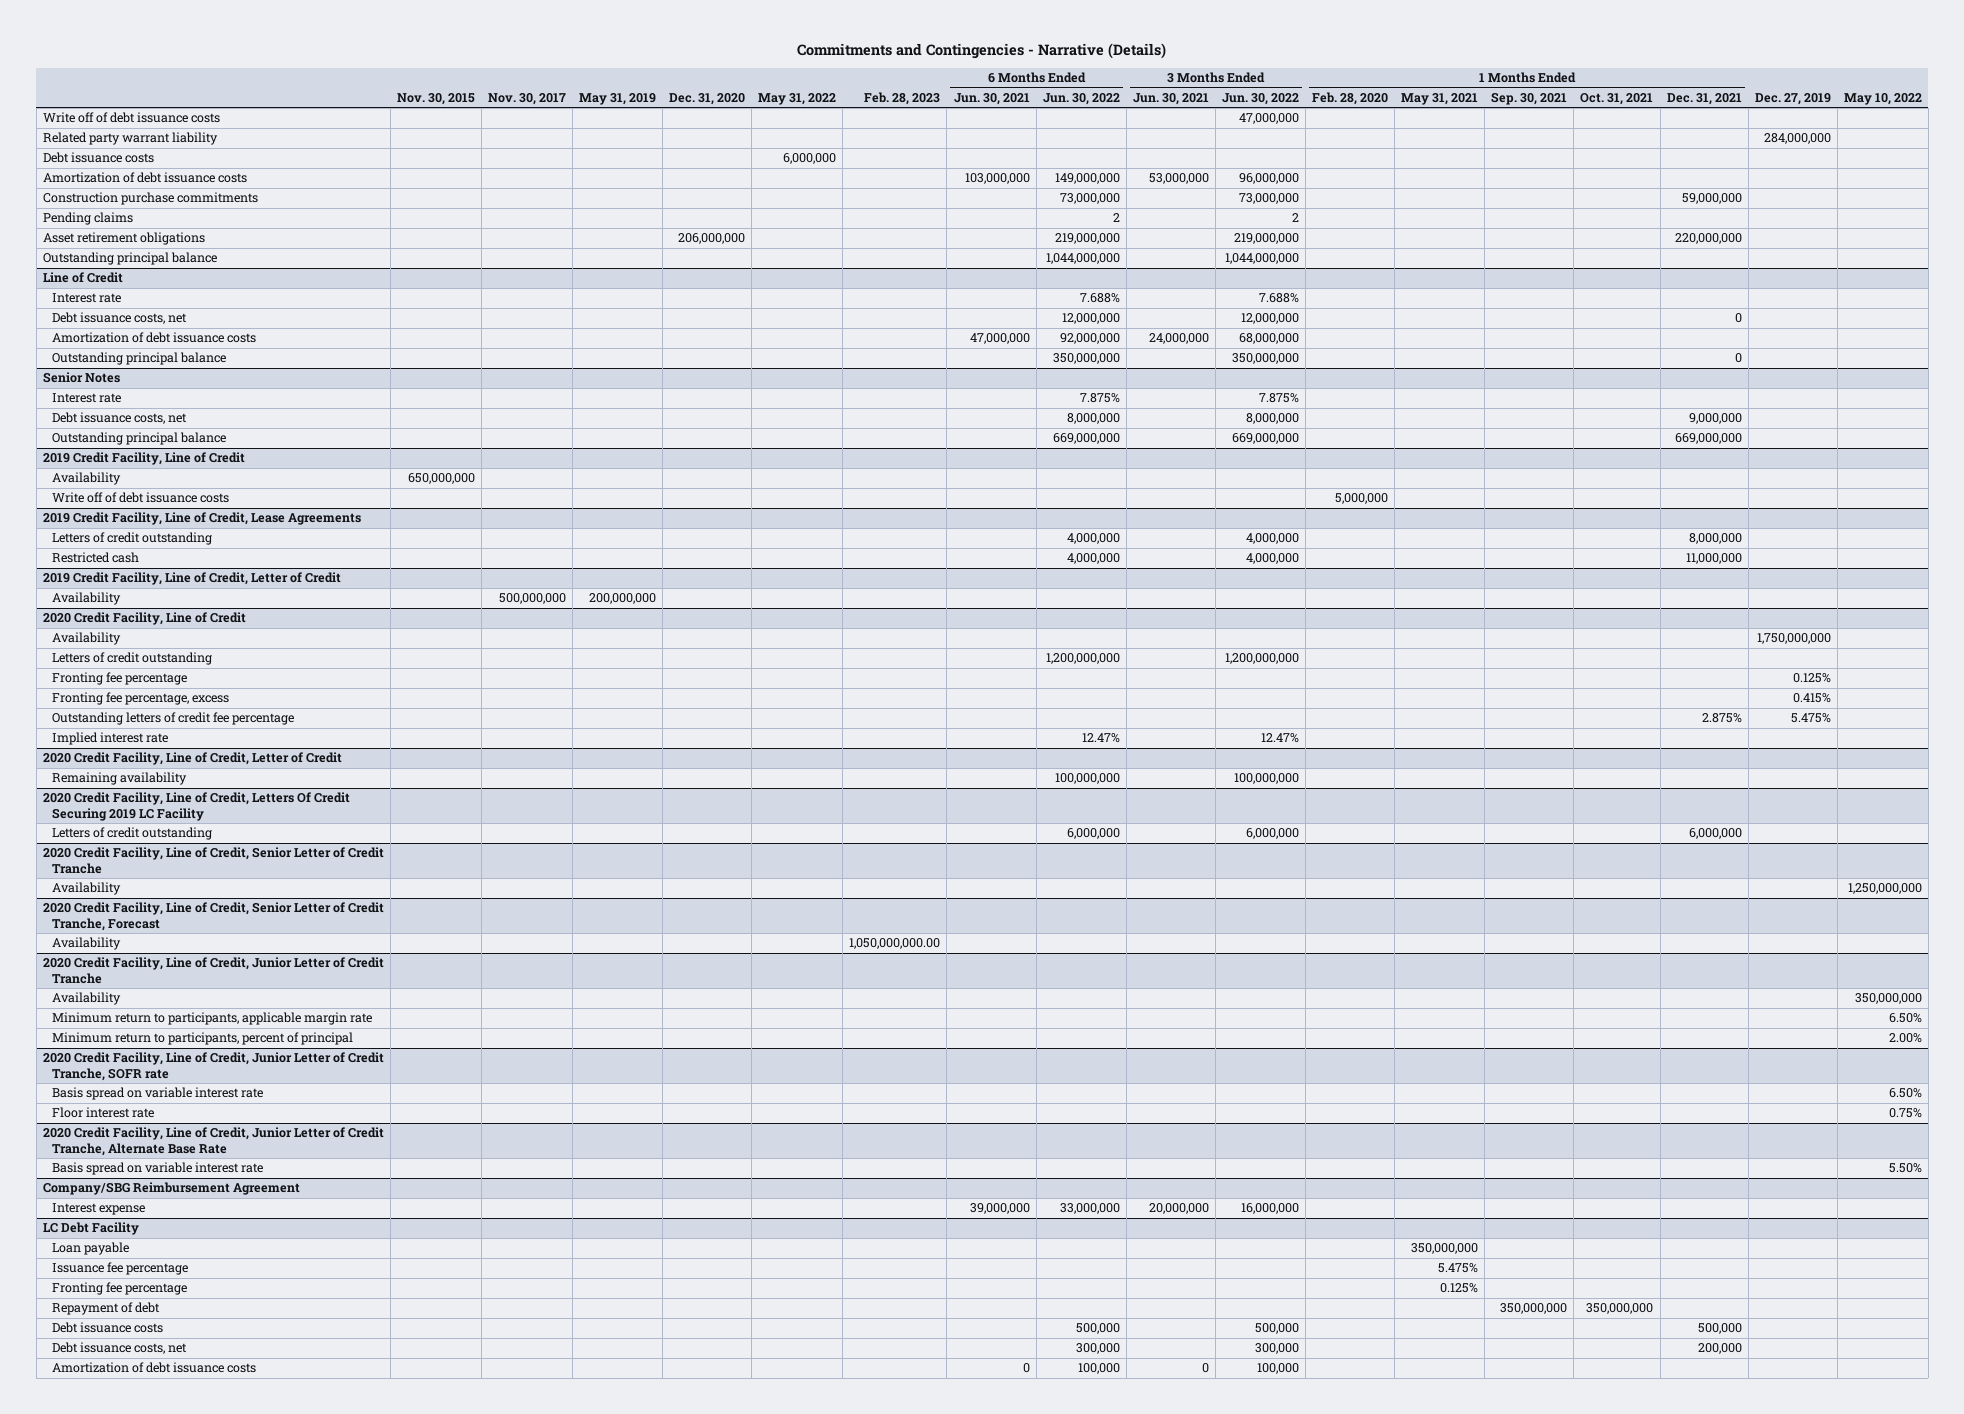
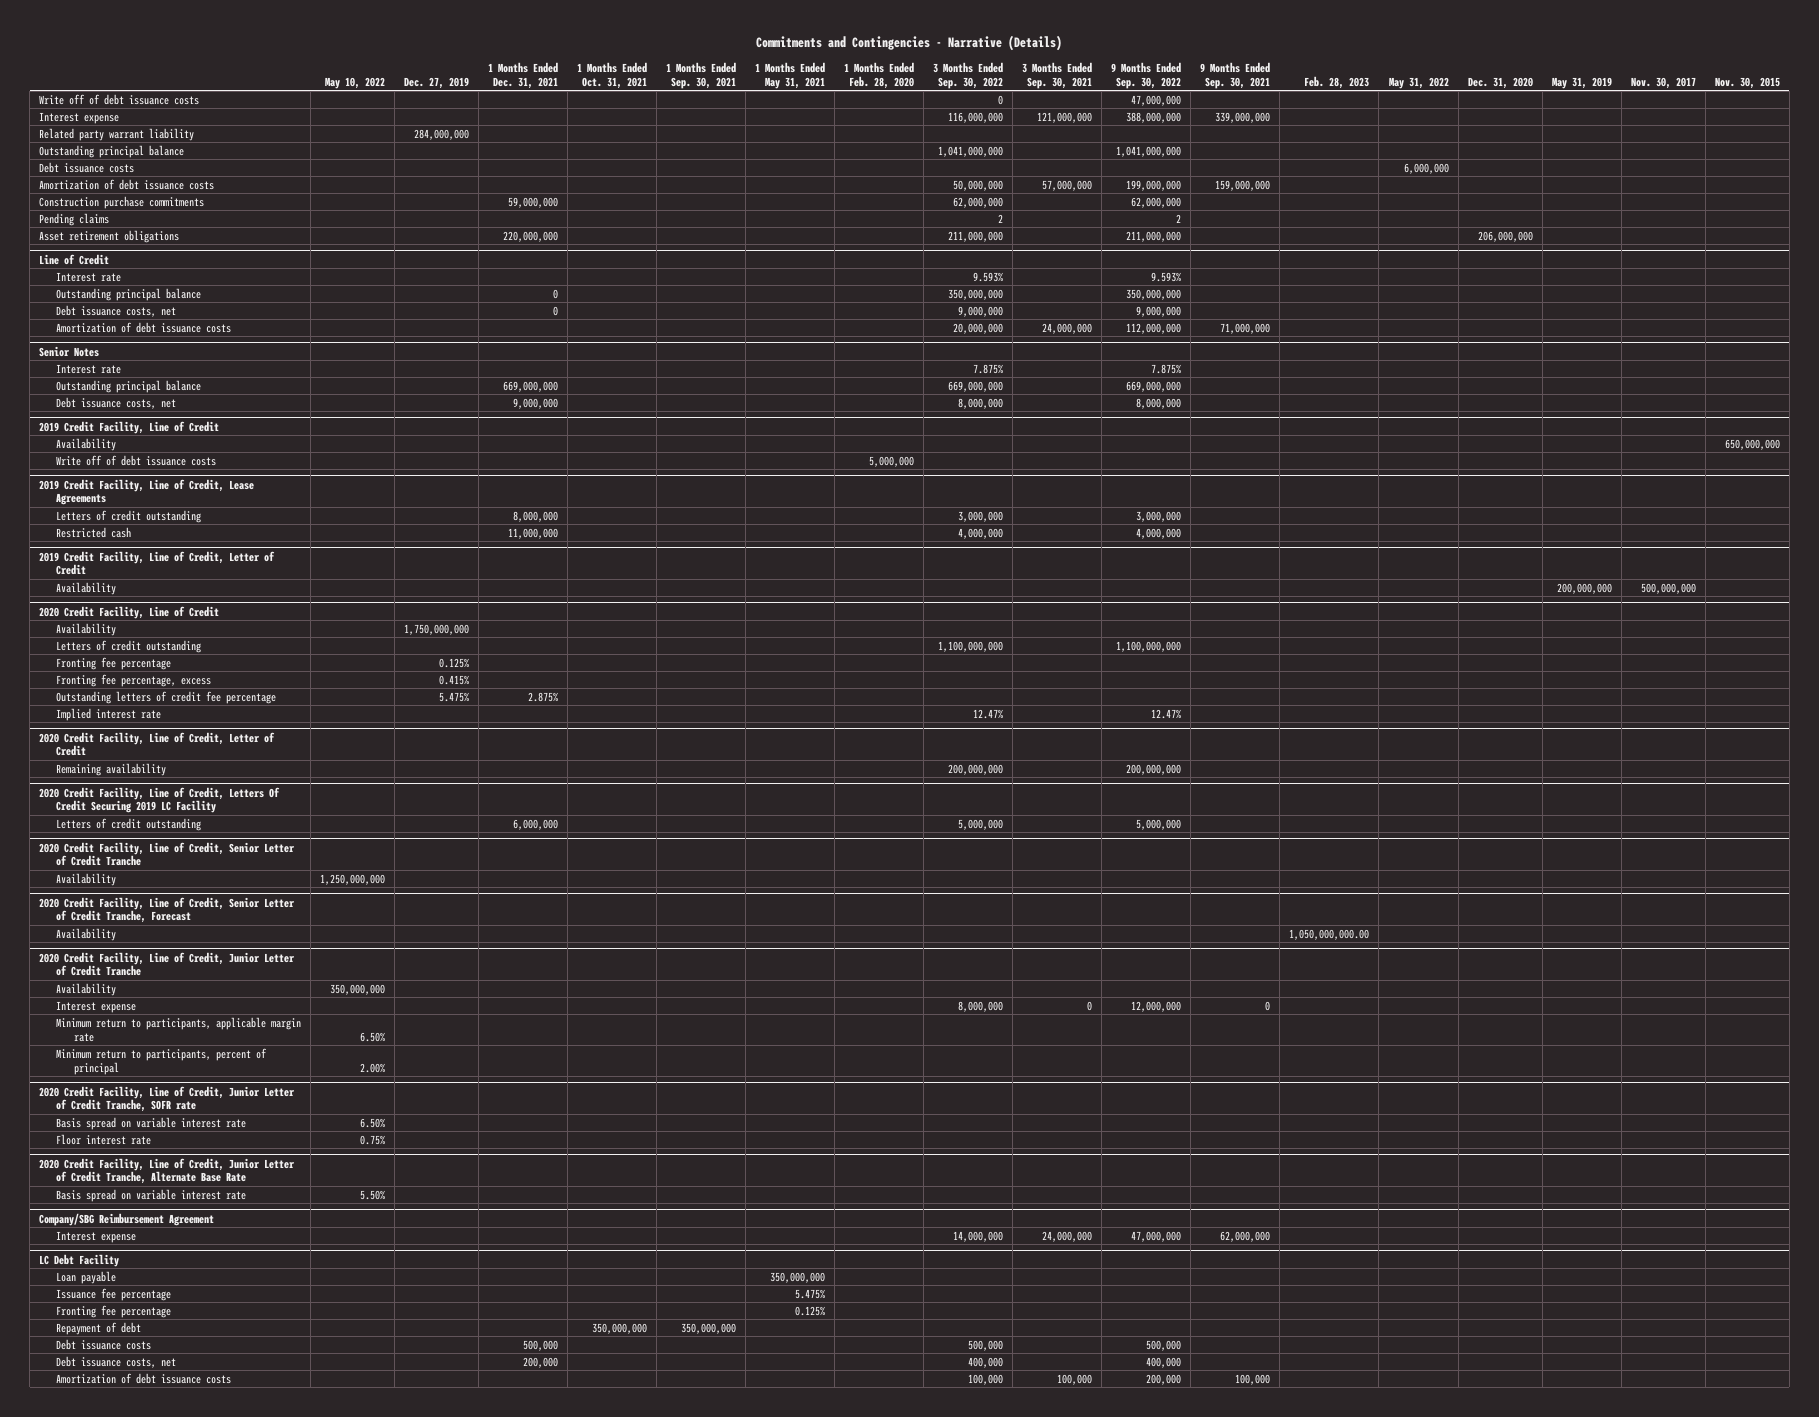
- | Nov. 30, 2015 | Nov. 30, 2017 | May 31, 2019 | Dec. 31, 2020 | May 31, 2022 | Feb. 28, 2023 | 6 Months Ended Jun. 30, 2021 | 6 Months Ended Jun. 30, 2022 | 3 Months Ended Jun. 30, 2021 | 3 Months Ended Jun. 30, 2022 | 1 Months Ended Feb. 28, 2020 | 1 Months Ended May 31, 2021 | 1 Months Ended Sep. 30, 2021 | 1 Months Ended Oct. 31, 2021 | 1 Months Ended Dec. 31, 2021 | Dec. 27, 2019 | May 10, 2022
+ | May 10, 2022 | Dec. 27, 2019 | 1 Months Ended Dec. 31, 2021 | 1 Months Ended Oct. 31, 2021 | 1 Months Ended Sep. 30, 2021 | 1 Months Ended May 31, 2021 | 1 Months Ended Feb. 28, 2020 | 3 Months Ended Sep. 30, 2022 | 3 Months Ended Sep. 30, 2021 | 9 Months Ended Sep. 30, 2022 | 9 Months Ended Sep. 30, 2021 | Feb. 28, 2023 | May 31, 2022 | Dec. 31, 2020 | May 31, 2019 | Nov. 30, 2017 | Nov. 30, 2015
+ Interest expense | | | | | | | | 116,000,000 | 121,000,000 | 388,000,000 | 339,000,000 | | | | | |
moved up: Outstanding principal balance | | | | | | | | 1,041,000,000 | | 1,041,000,000 | | | | | | |
@ Line of Credit
moved up: Outstanding principal balance | | | 0 | | | | | 350,000,000 | | 350,000,000 | | | | | | |
@ Senior Notes
moved down: Debt issuance costs, net | | | 9,000,000 | | | | | 8,000,000 | | 8,000,000 | | | | | | |
@ 2020 Credit Facility, Line of Credit, Junior Letter of Credit Tranche
+ Interest expense | | | | | | | | 8,000,000 | 0 | 12,000,000 | 0 | | | | | |

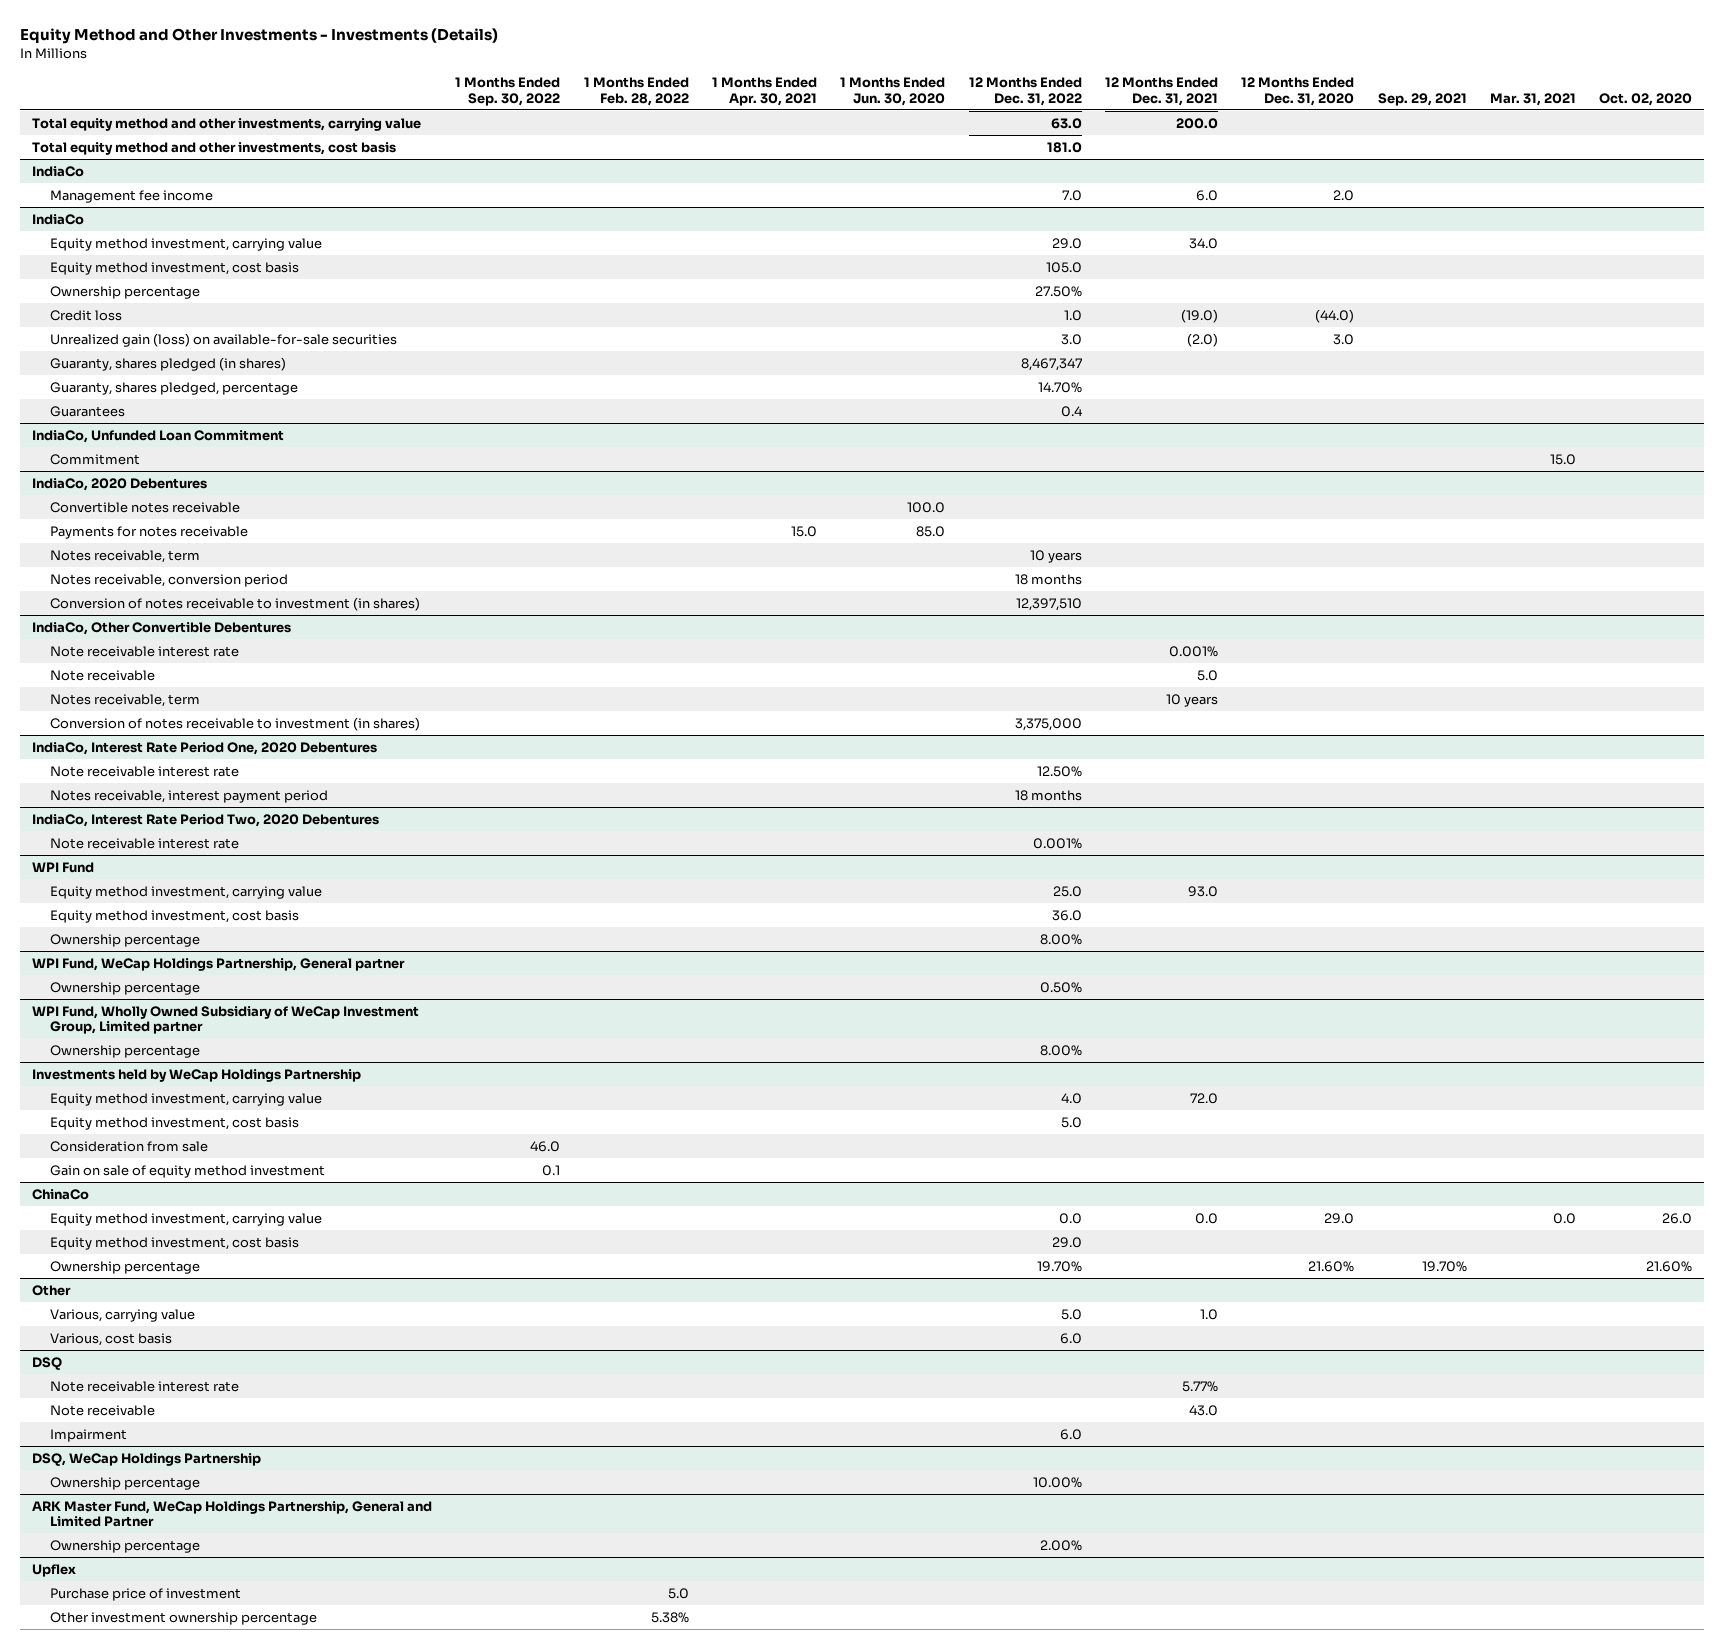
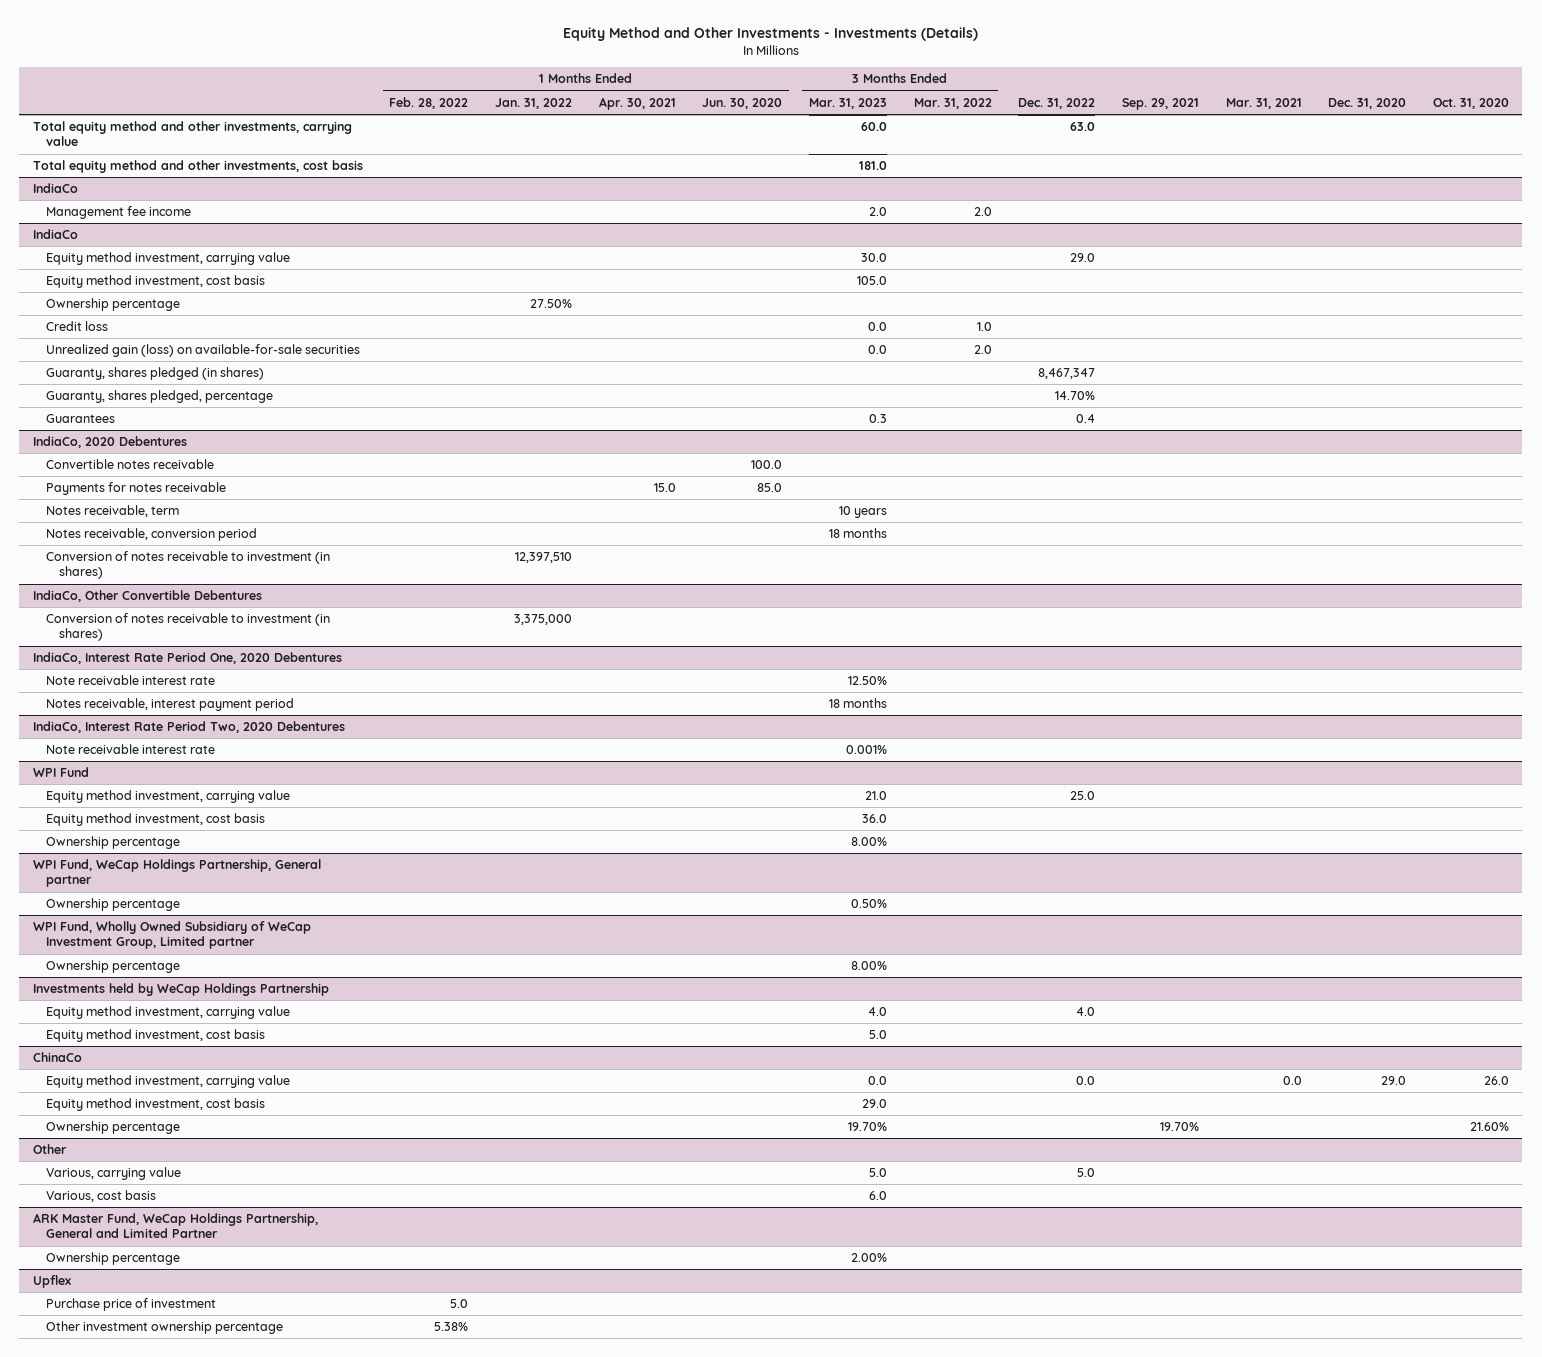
- | 1 Months Ended Sep. 30, 2022 | 1 Months Ended Feb. 28, 2022 | 1 Months Ended Apr. 30, 2021 | 1 Months Ended Jun. 30, 2020 | 12 Months Ended Dec. 31, 2022 | 12 Months Ended Dec. 31, 2021 | 12 Months Ended Dec. 31, 2020 | Sep. 29, 2021 | Mar. 31, 2021 | Oct. 02, 2020
+ | 1 Months Ended Feb. 28, 2022 | 1 Months Ended Jan. 31, 2022 | 1 Months Ended Apr. 30, 2021 | 1 Months Ended Jun. 30, 2020 | 3 Months Ended Mar. 31, 2023 | 3 Months Ended Mar. 31, 2022 | Dec. 31, 2022 | Sep. 29, 2021 | Mar. 31, 2021 | Dec. 31, 2020 | Oct. 31, 2020
- IndiaCo, Unfunded Loan Commitment
- Commitment | | | | | | | | | 15.0 |
@ IndiaCo, Other Convertible Debentures
- Note receivable interest rate | | | | | | 0.001% | | | |
- Note receivable | | | | | | 5.0 | | | |
- Notes receivable, term | | | | | | 10 years | | | |
@ Investments held by WeCap Holdings Partnership
- Consideration from sale | 46.0 | | | | | | | | |
- Gain on sale of equity method investment | 0.1 | | | | | | | | |
- DSQ
- Note receivable interest rate | | | | | | 5.77% | | | |
- Note receivable | | | | | | 43.0 | | | |
- Impairment | | | | | 6.0 | | | | |
- DSQ, WeCap Holdings Partnership
- Ownership percentage | | | | | 10.00% | | | | |

